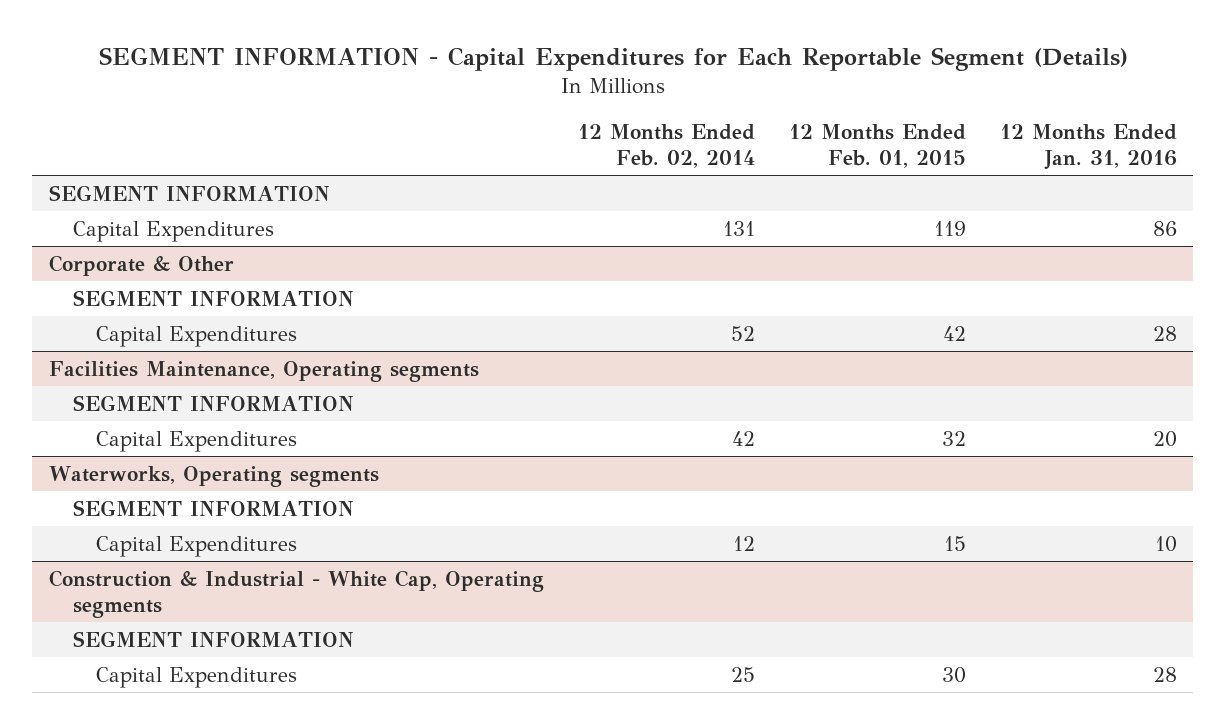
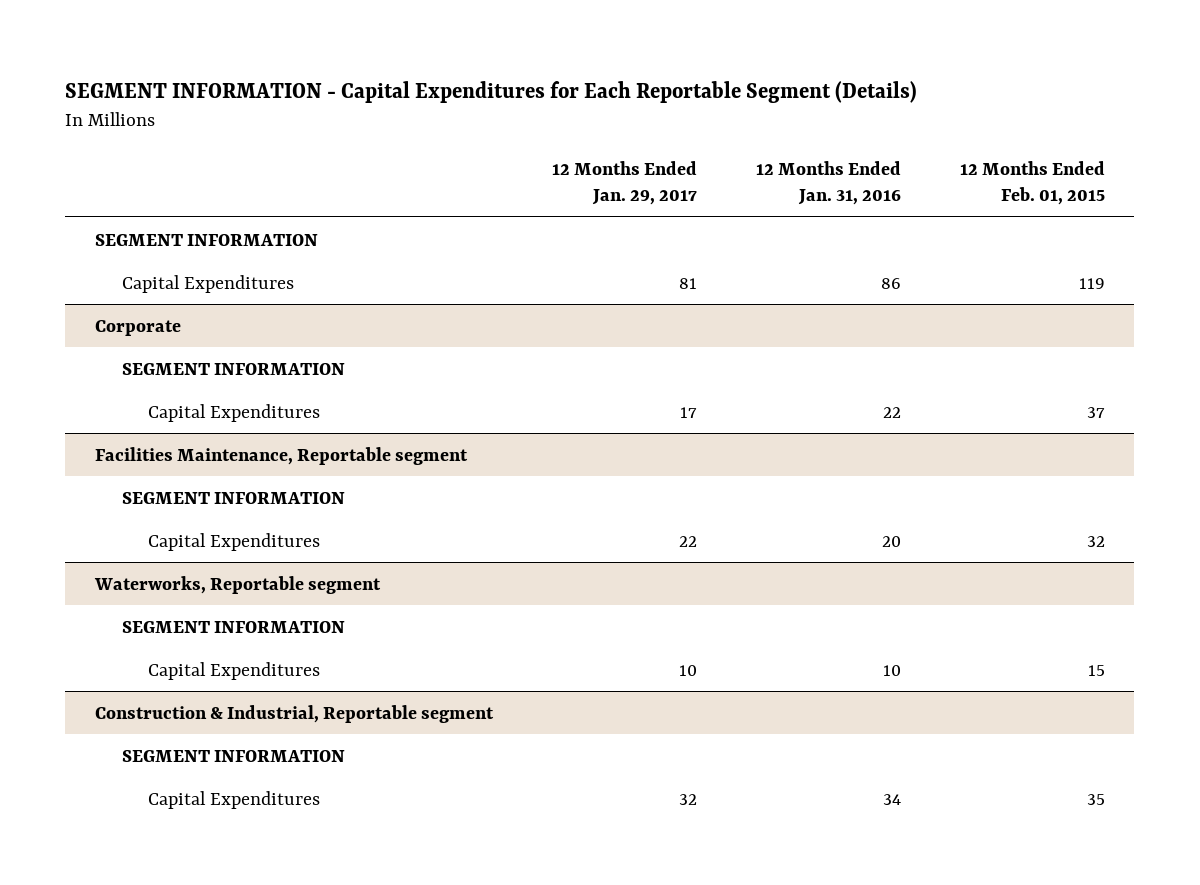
- | 12 Months Ended Feb. 02, 2014 | 12 Months Ended Feb. 01, 2015 | 12 Months Ended Jan. 31, 2016
+ | 12 Months Ended Jan. 29, 2017 | 12 Months Ended Jan. 31, 2016 | 12 Months Ended Feb. 01, 2015
- Corporate & Other
+ Corporate
- Capital Expenditures | 52 | 42 | 28
- Facilities Maintenance, Operating segments
+ Capital Expenditures | 17 | 22 | 37
+ Facilities Maintenance, Reportable segment
- Waterworks, Operating segments
+ Waterworks, Reportable segment
- Construction & Industrial - White Cap, Operating segments
+ Construction & Industrial, Reportable segment
- Capital Expenditures | 25 | 30 | 28
+ Capital Expenditures | 32 | 34 | 35

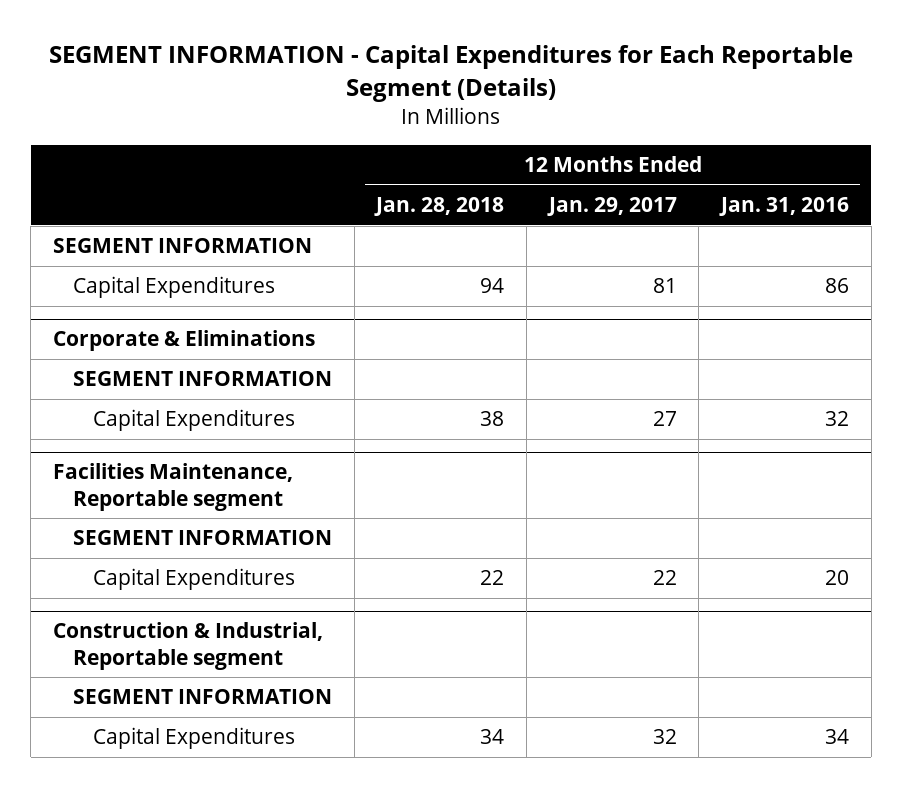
- | 12 Months Ended Jan. 29, 2017 | 12 Months Ended Jan. 31, 2016 | 12 Months Ended Feb. 01, 2015
+ | 12 Months Ended Jan. 28, 2018 | 12 Months Ended Jan. 29, 2017 | 12 Months Ended Jan. 31, 2016
- Corporate
+ Corporate & Eliminations
- Capital Expenditures | 17 | 22 | 37
+ Capital Expenditures | 38 | 27 | 32
- Waterworks, Reportable segment
- SEGMENT INFORMATION
- Capital Expenditures | 10 | 10 | 15

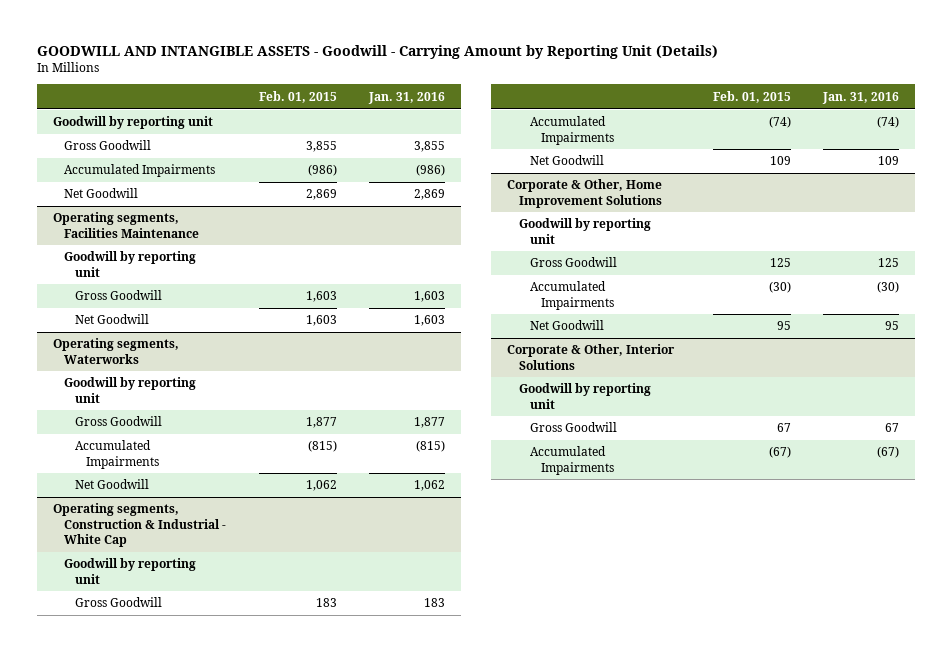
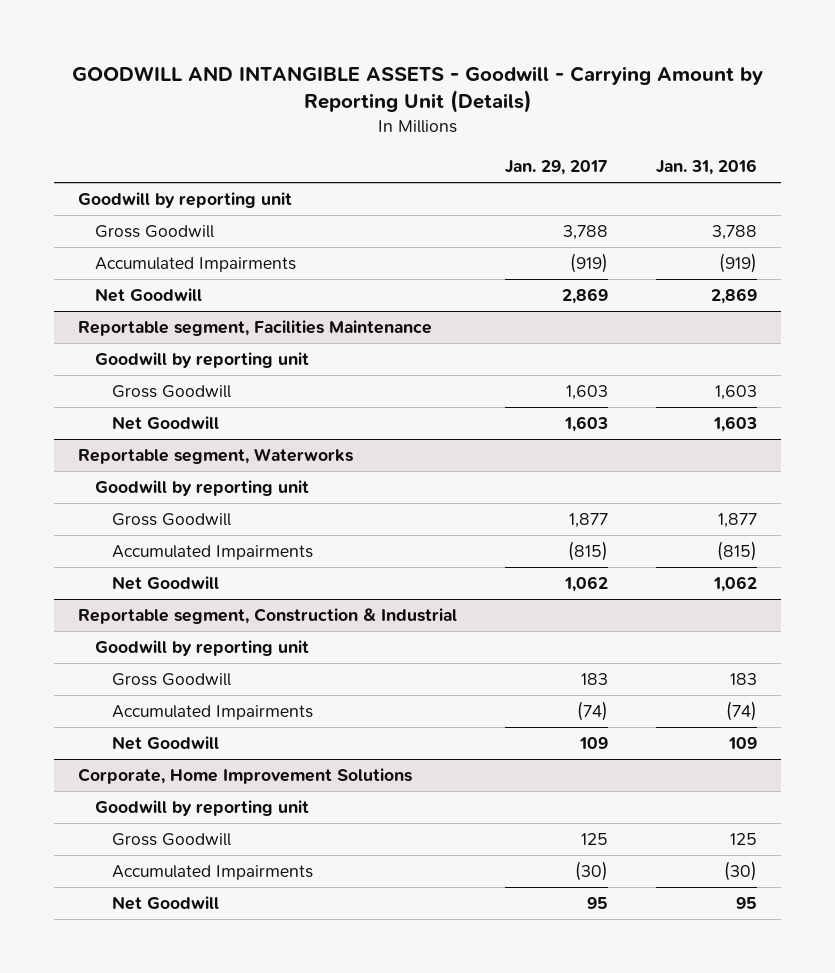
- | Feb. 01, 2015 | Jan. 31, 2016
+ | Jan. 29, 2017 | Jan. 31, 2016
- Gross Goodwill | 3,855 | 3,855
- Accumulated Impairments | (986) | (986)
+ Gross Goodwill | 3,788 | 3,788
+ Accumulated Impairments | (919) | (919)
- Operating segments, Facilities Maintenance
+ Reportable segment, Facilities Maintenance
- Operating segments, Waterworks
+ Reportable segment, Waterworks
- Operating segments, Construction & Industrial - White Cap
+ Reportable segment, Construction & Industrial
- Corporate & Other, Home Improvement Solutions
+ Corporate, Home Improvement Solutions
- Corporate & Other, Interior Solutions
- Goodwill by reporting unit
- Gross Goodwill | 67 | 67
- Accumulated Impairments | (67) | (67)

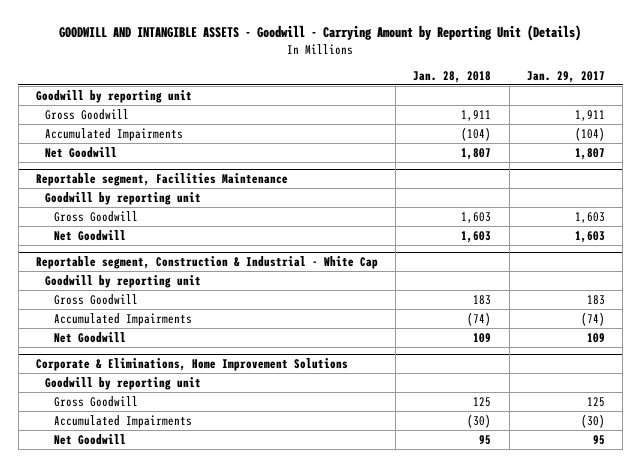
- | Jan. 29, 2017 | Jan. 31, 2016
+ | Jan. 28, 2018 | Jan. 29, 2017
- Gross Goodwill | 3,788 | 3,788
- Accumulated Impairments | (919) | (919)
- Net Goodwill | 2,869 | 2,869
+ Gross Goodwill | 1,911 | 1,911
+ Accumulated Impairments | (104) | (104)
+ Net Goodwill | 1,807 | 1,807
- Reportable segment, Waterworks
- Goodwill by reporting unit
- Gross Goodwill | 1,877 | 1,877
- Accumulated Impairments | (815) | (815)
- Net Goodwill | 1,062 | 1,062
- Reportable segment, Construction & Industrial
+ Reportable segment, Construction & Industrial - White Cap
- Corporate, Home Improvement Solutions
+ Corporate & Eliminations, Home Improvement Solutions

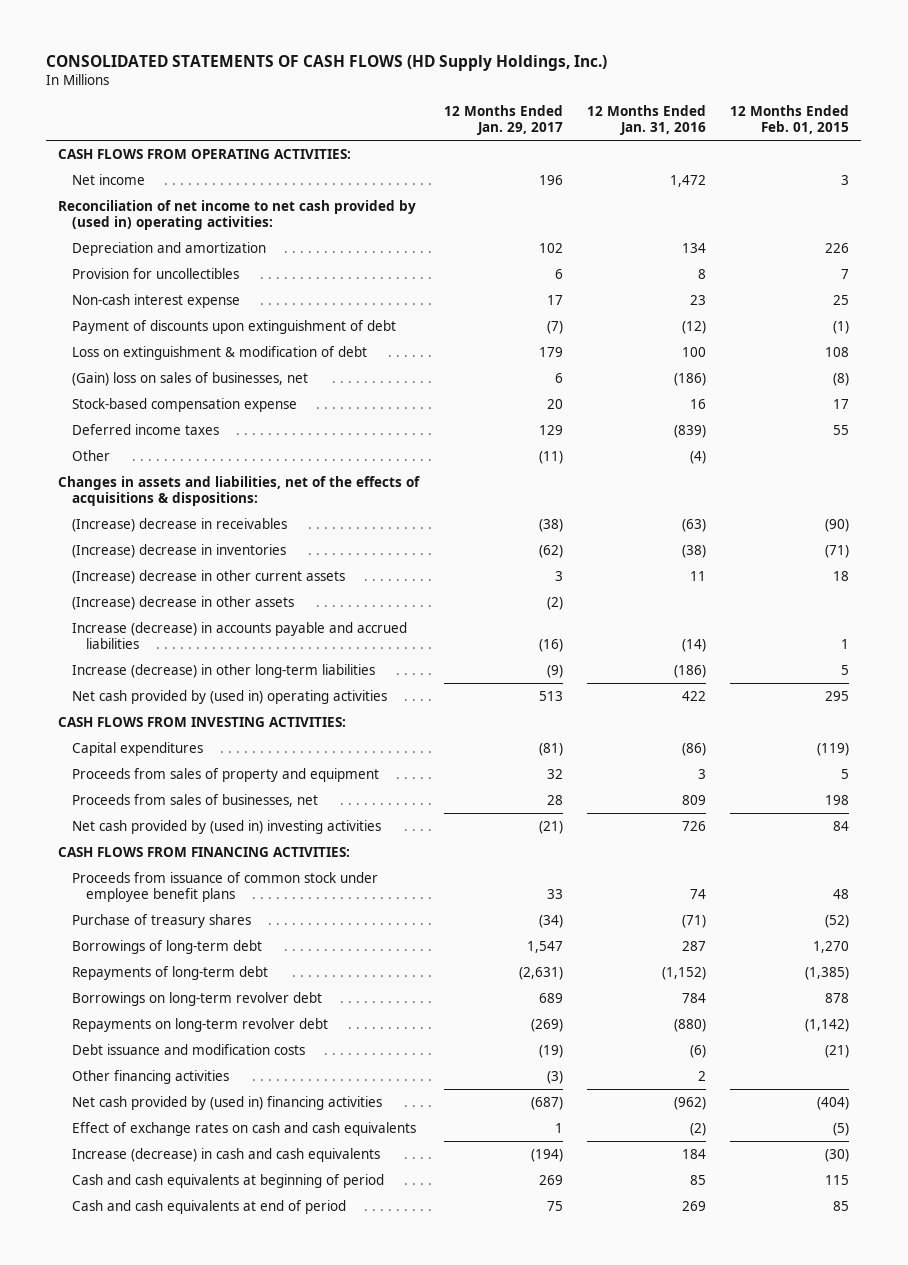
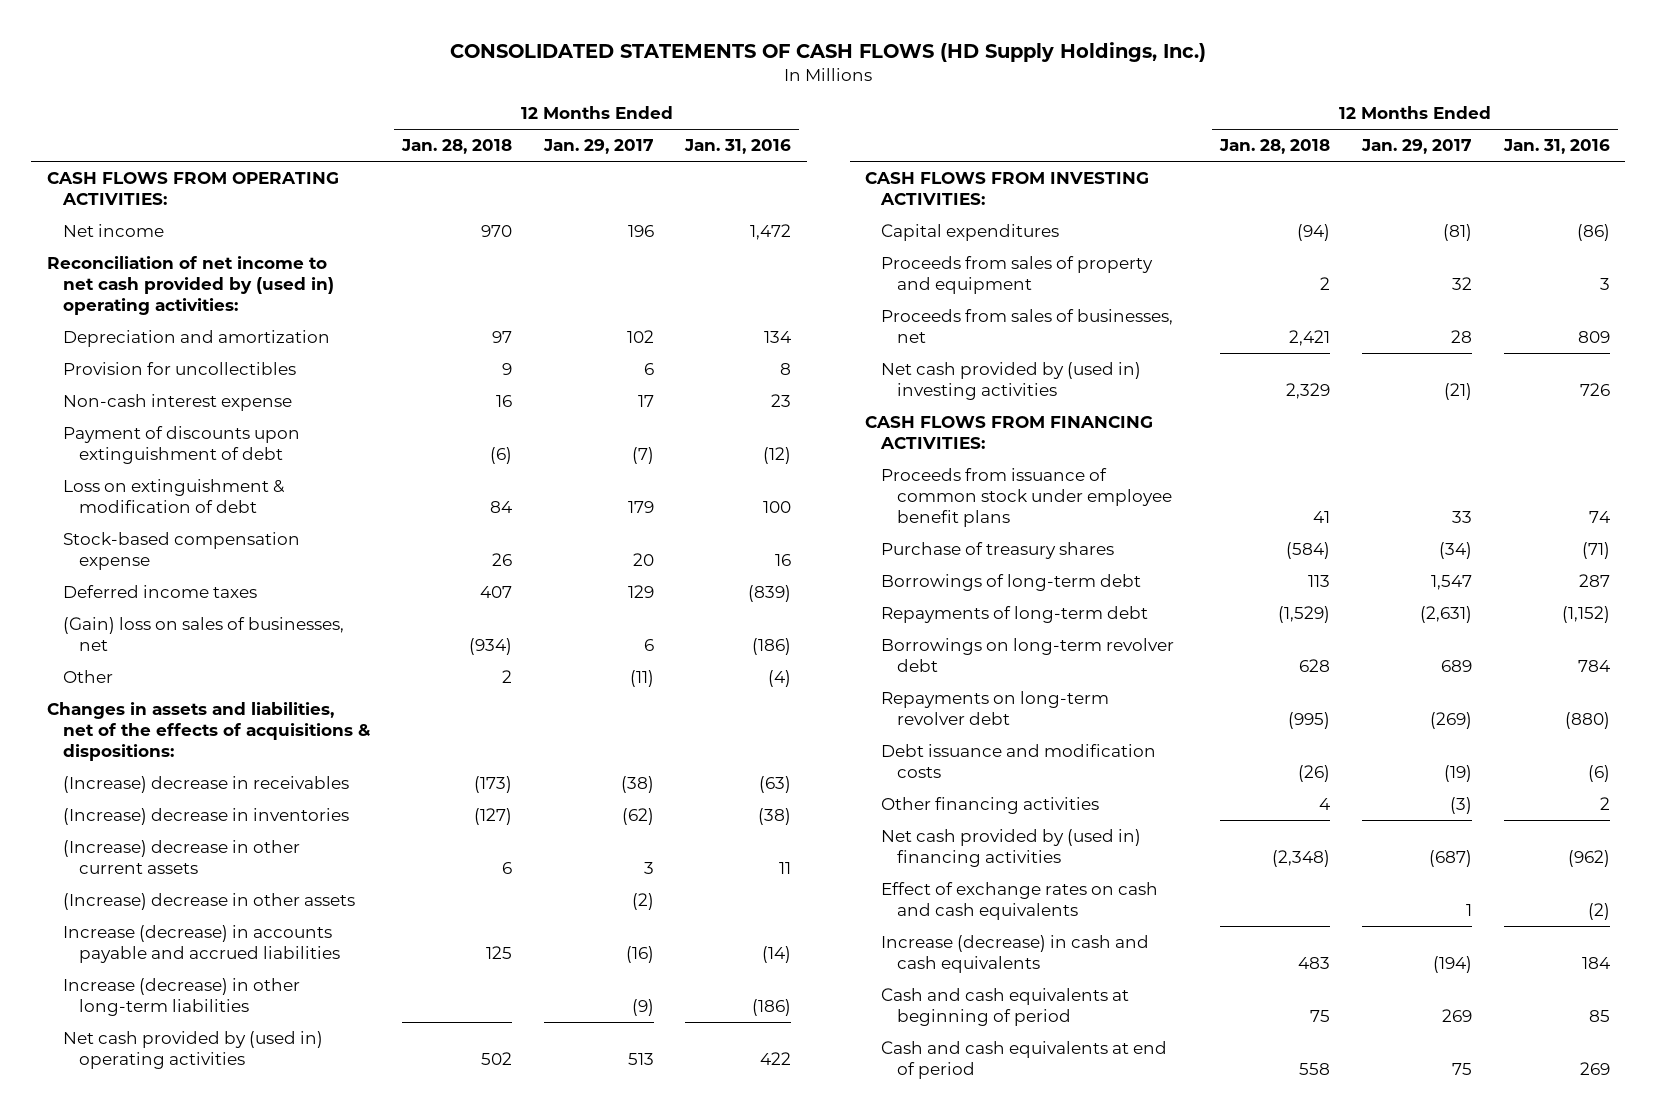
- | 12 Months Ended Jan. 29, 2017 | 12 Months Ended Jan. 31, 2016 | 12 Months Ended Feb. 01, 2015
+ | 12 Months Ended Jan. 28, 2018 | 12 Months Ended Jan. 29, 2017 | 12 Months Ended Jan. 31, 2016
moved down: (Gain) loss on sales of businesses, net | (934) | 6 | (186)

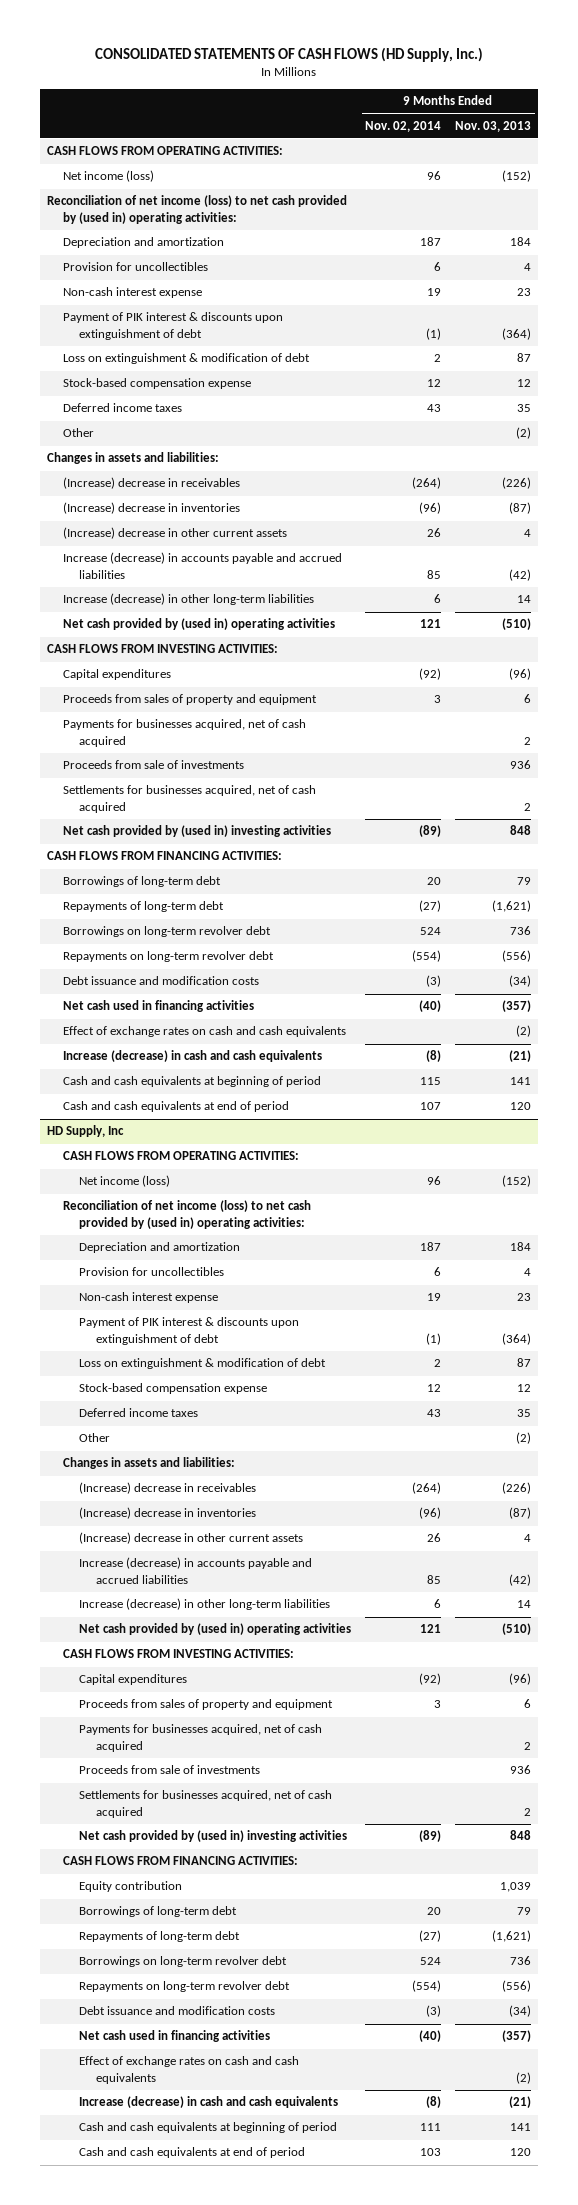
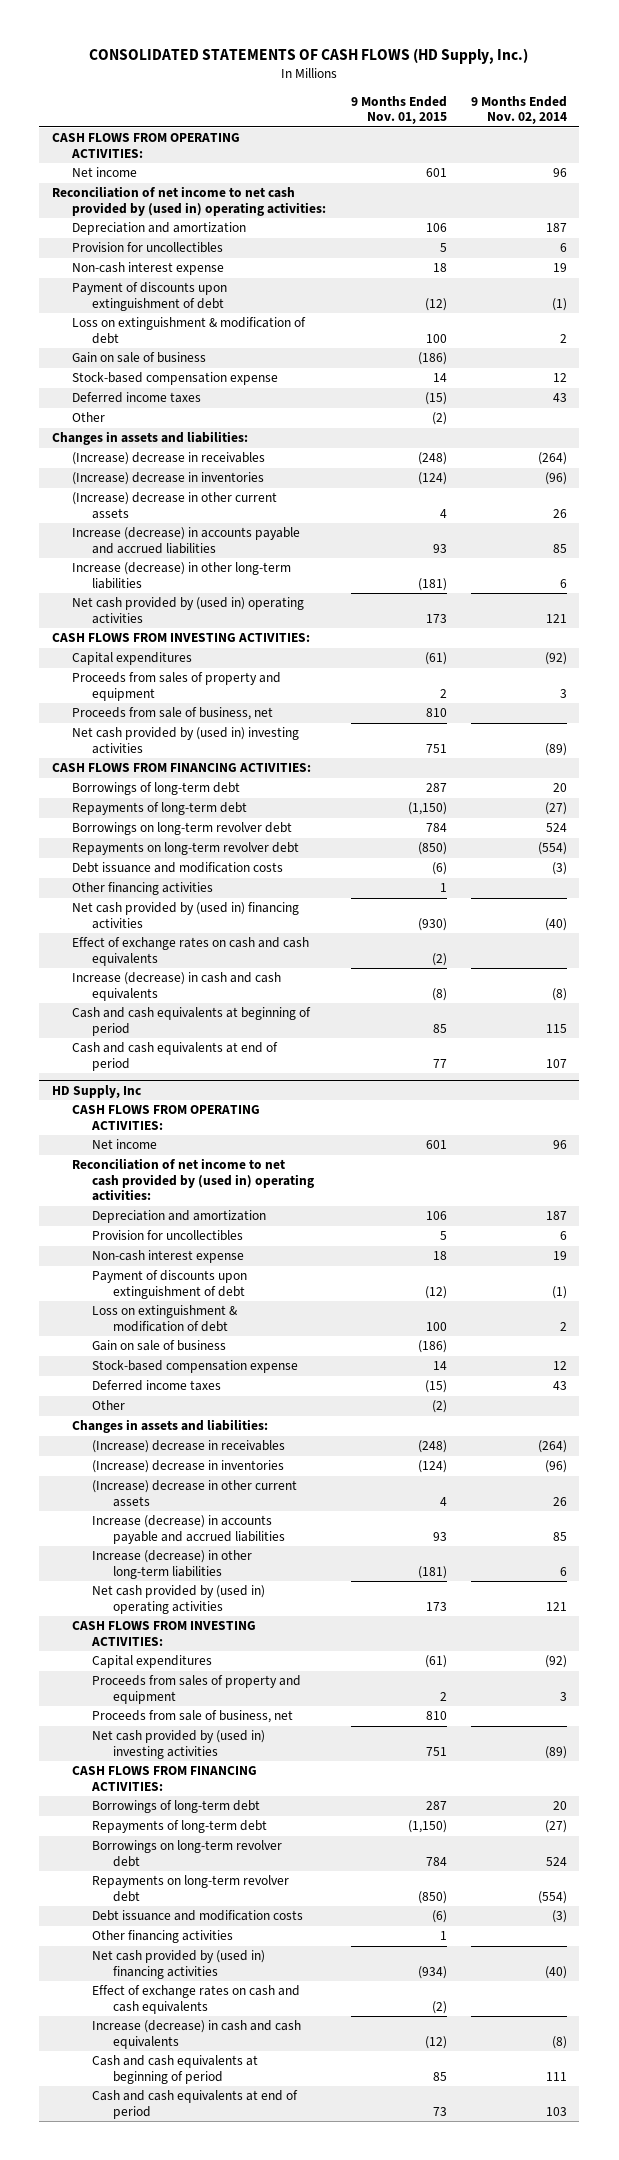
- | 9 Months Ended Nov. 02, 2014 | 9 Months Ended Nov. 03, 2013
+ | 9 Months Ended Nov. 01, 2015 | 9 Months Ended Nov. 02, 2014
- Net income (loss) | 96 | (152)
- Reconciliation of net income (loss) to net cash provided by (used in) operating activities:
+ Net income | 601 | 96
+ Reconciliation of net income to net cash provided by (used in) operating activities:
- Payment of PIK interest & discounts upon extinguishment of debt | (1) | (364)
+ Payment of discounts upon extinguishment of debt | (12) | (1)
+ Gain on sale of business | (186) |
- Payments for businesses acquired, net of cash acquired | | 2
- Proceeds from sale of investments | | 936
- Settlements for businesses acquired, net of cash acquired | | 2
+ Proceeds from sale of business, net | 810 |
- Net cash used in financing activities | (40) | (357)
+ Other financing activities | 1 |
+ Net cash provided by (used in) financing activities | (930) | (40)
@ HD Supply, Inc
- Net income (loss) | 96 | (152)
- Reconciliation of net income (loss) to net cash provided by (used in) operating activities:
+ Net income | 601 | 96
+ Reconciliation of net income to net cash provided by (used in) operating activities:
- Payment of PIK interest & discounts upon extinguishment of debt | (1) | (364)
+ Payment of discounts upon extinguishment of debt | (12) | (1)
+ Gain on sale of business | (186) |
- Payments for businesses acquired, net of cash acquired | | 2
- Proceeds from sale of investments | | 936
- Settlements for businesses acquired, net of cash acquired | | 2
+ Proceeds from sale of business, net | 810 |
- Equity contribution | | 1,039
- Net cash used in financing activities | (40) | (357)
+ Other financing activities | 1 |
+ Net cash provided by (used in) financing activities | (934) | (40)

